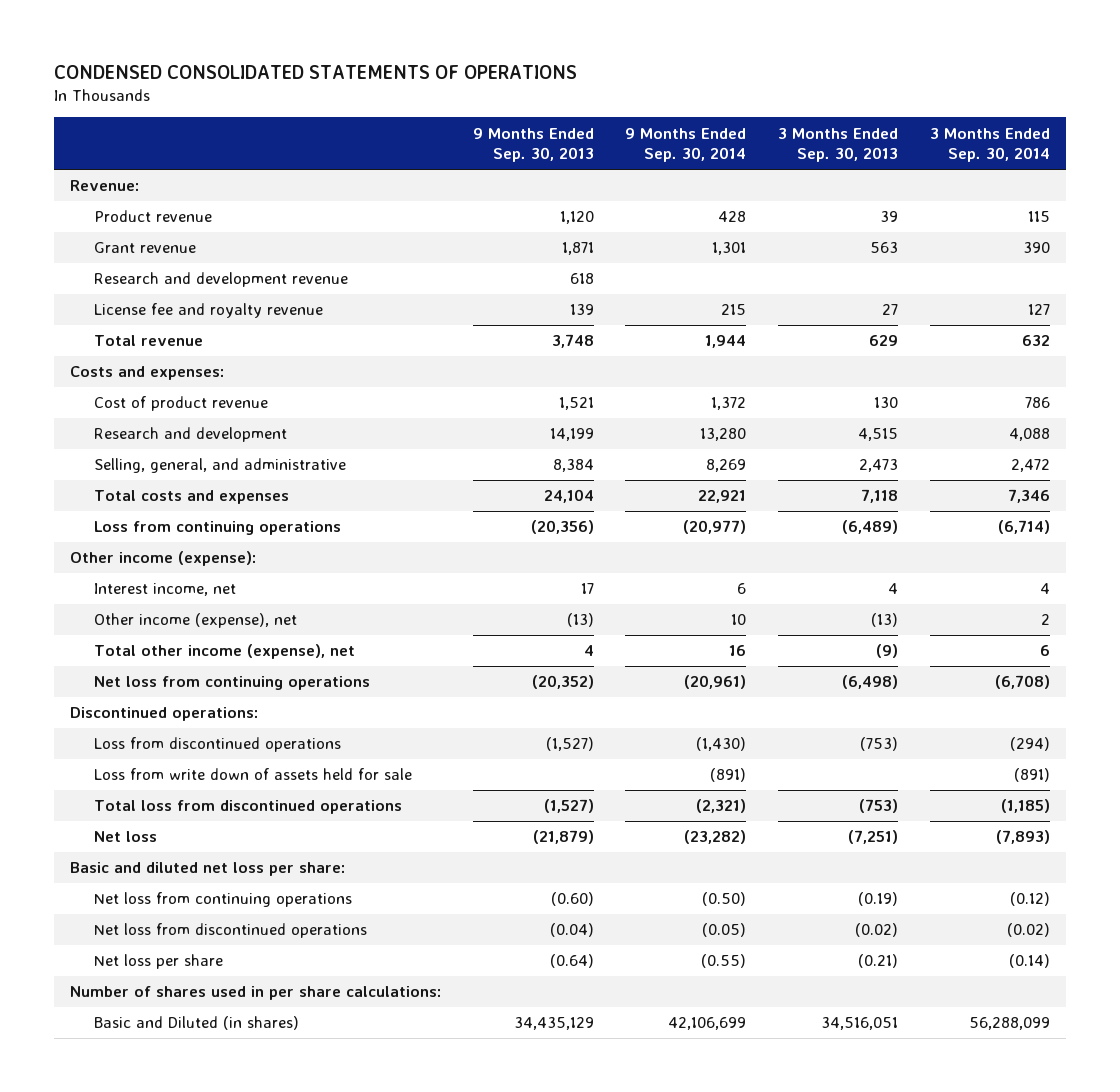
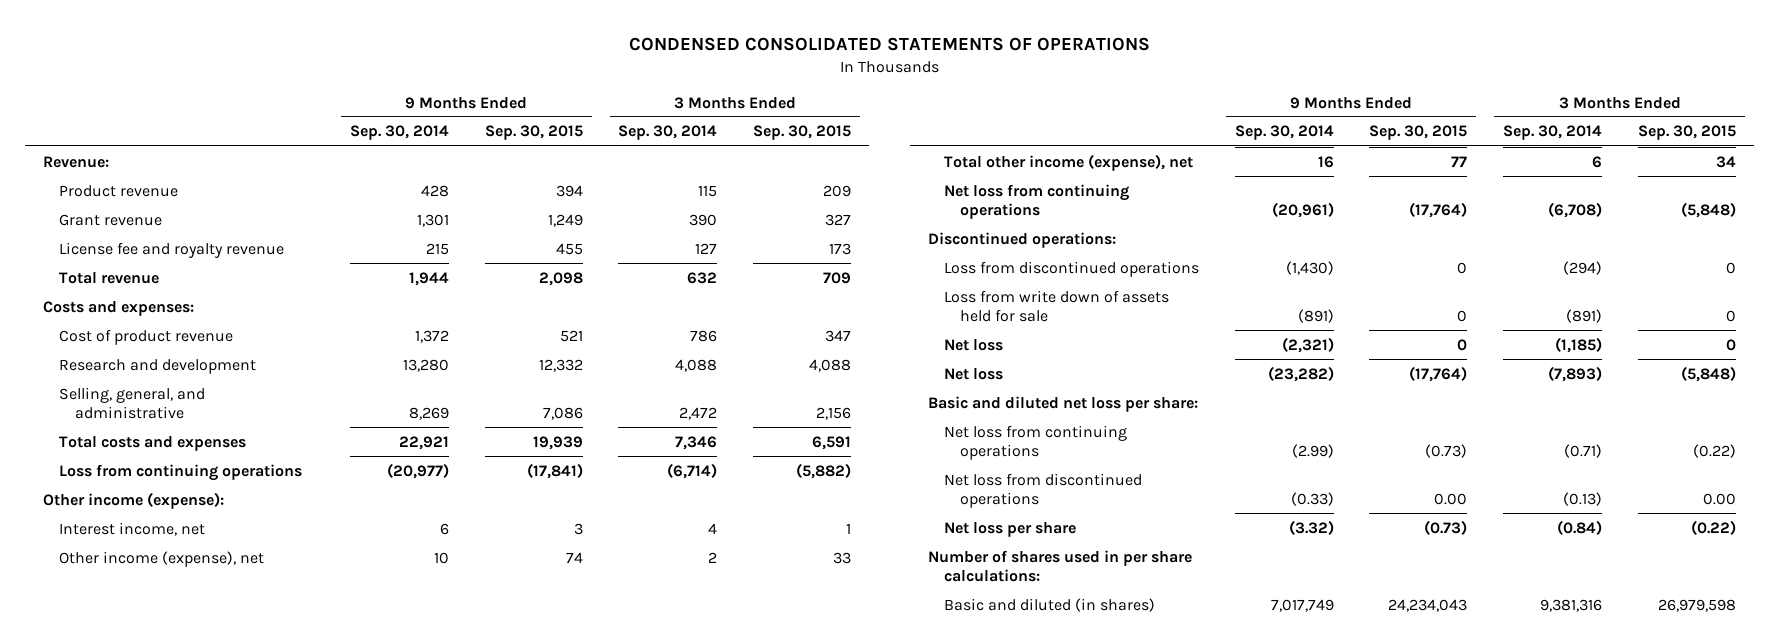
- | 9 Months Ended Sep. 30, 2013 | 9 Months Ended Sep. 30, 2014 | 3 Months Ended Sep. 30, 2013 | 3 Months Ended Sep. 30, 2014
+ | 9 Months Ended Sep. 30, 2014 | 9 Months Ended Sep. 30, 2015 | 3 Months Ended Sep. 30, 2014 | 3 Months Ended Sep. 30, 2015
- Research and development revenue | 618 | | |
- Total loss from discontinued operations | (1,527) | (2,321) | (753) | (1,185)
+ Net loss | (2,321) | 0 | (1,185) | 0
- Net loss from continuing operations | (0.60) | (0.50) | (0.19) | (0.12)
- Net loss from discontinued operations | (0.04) | (0.05) | (0.02) | (0.02)
- Net loss per share | (0.64) | (0.55) | (0.21) | (0.14)
+ Net loss from continuing operations | (2.99) | (0.73) | (0.71) | (0.22)
+ Net loss from discontinued operations | (0.33) | 0.00 | (0.13) | 0.00
+ Net loss per share | (3.32) | (0.73) | (0.84) | (0.22)
- Basic and Diluted (in shares) | 34,435,129 | 42,106,699 | 34,516,051 | 56,288,099
+ Basic and diluted (in shares) | 7,017,749 | 24,234,043 | 9,381,316 | 26,979,598

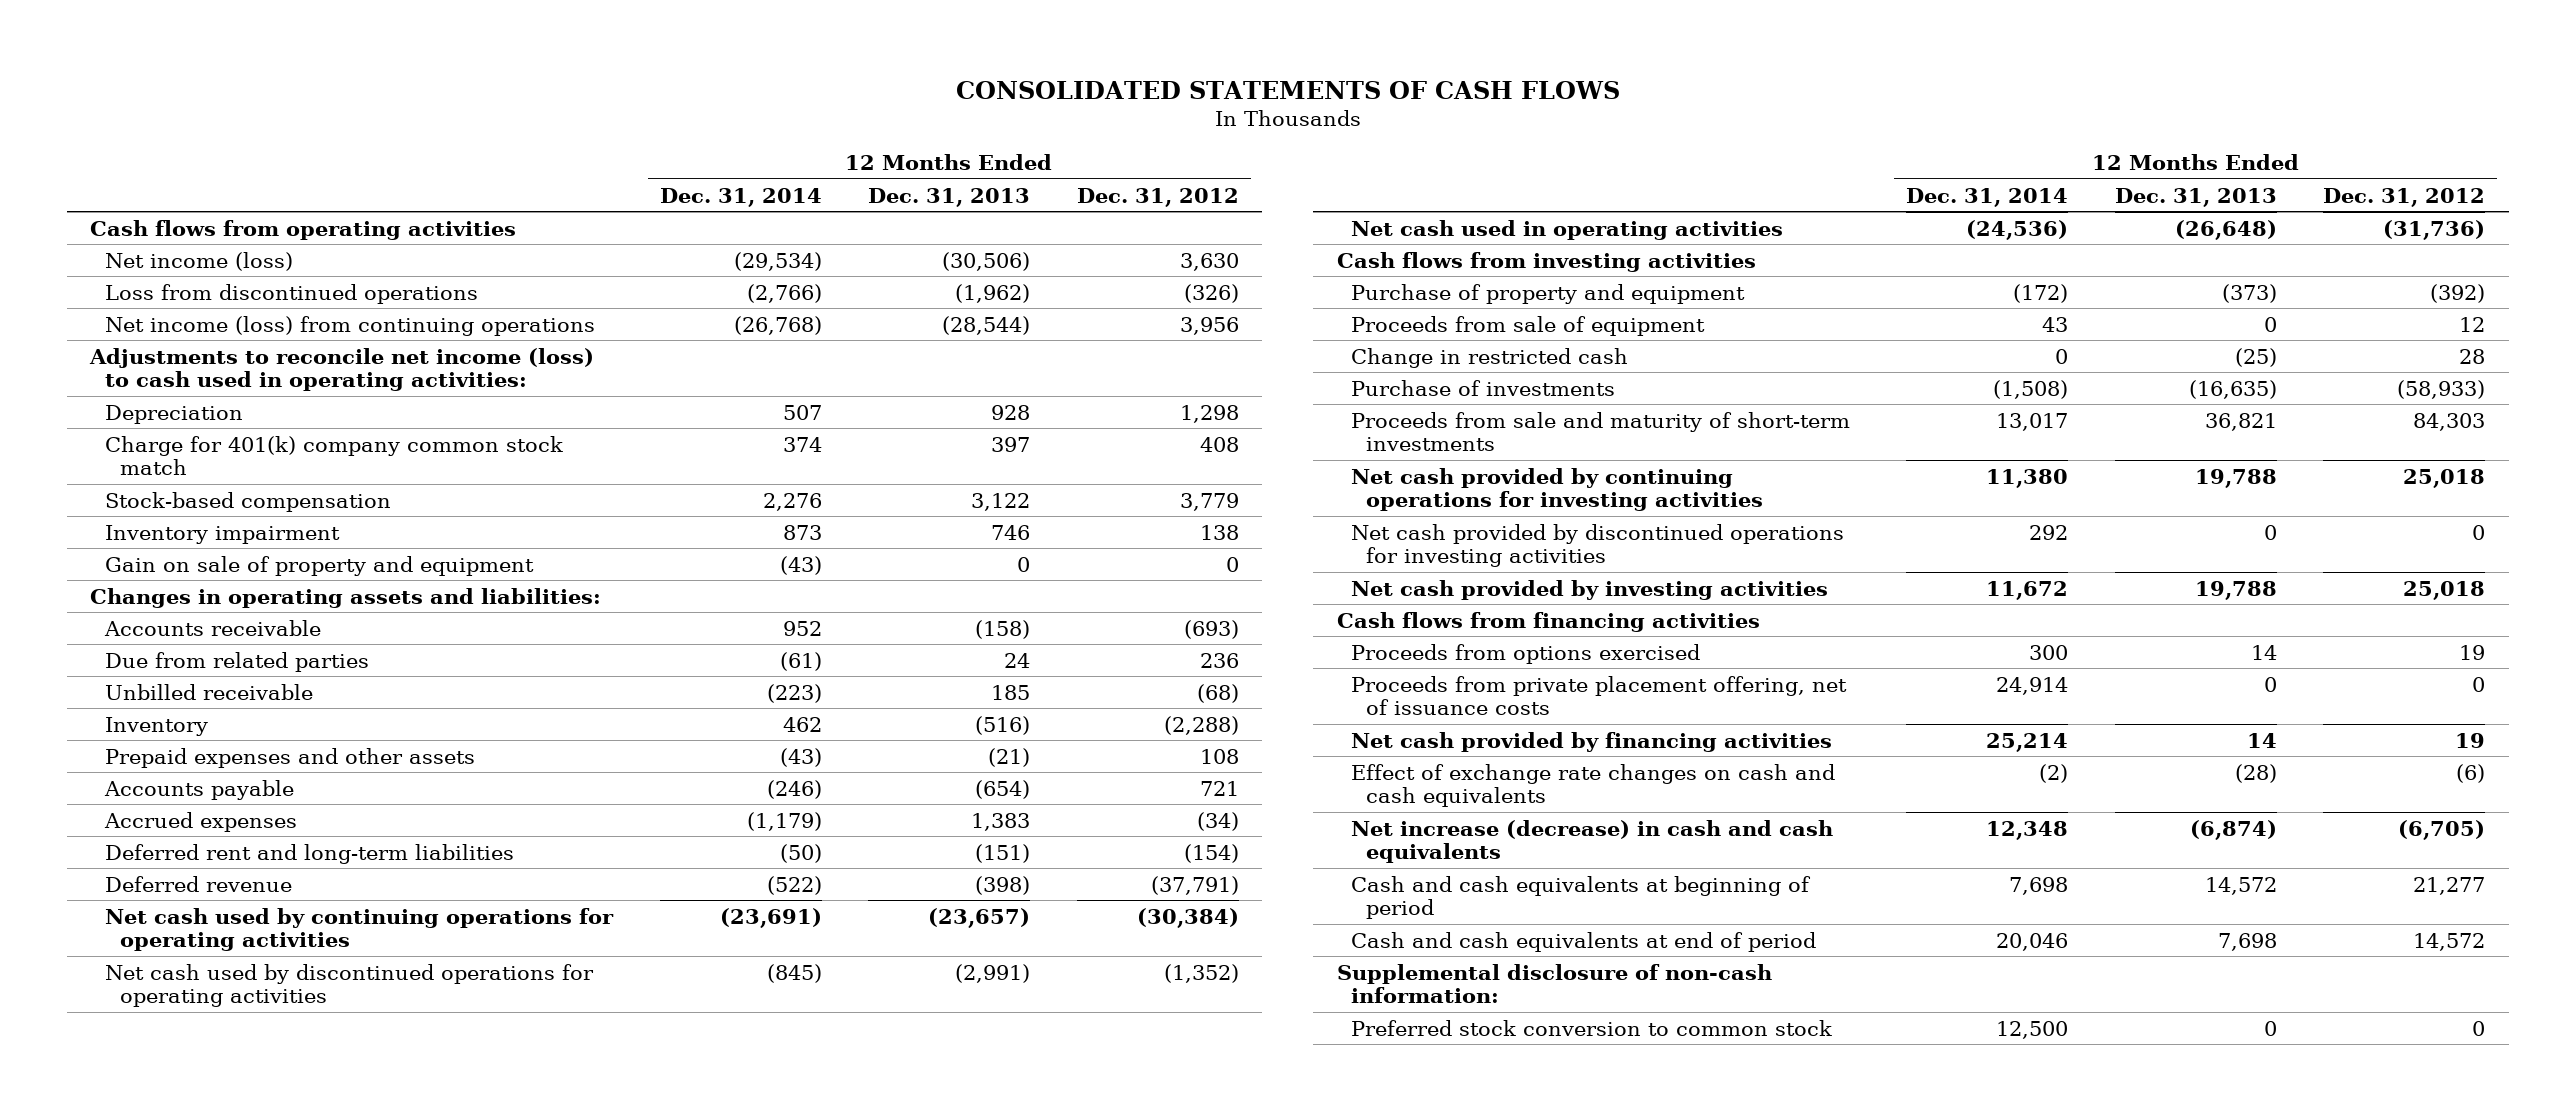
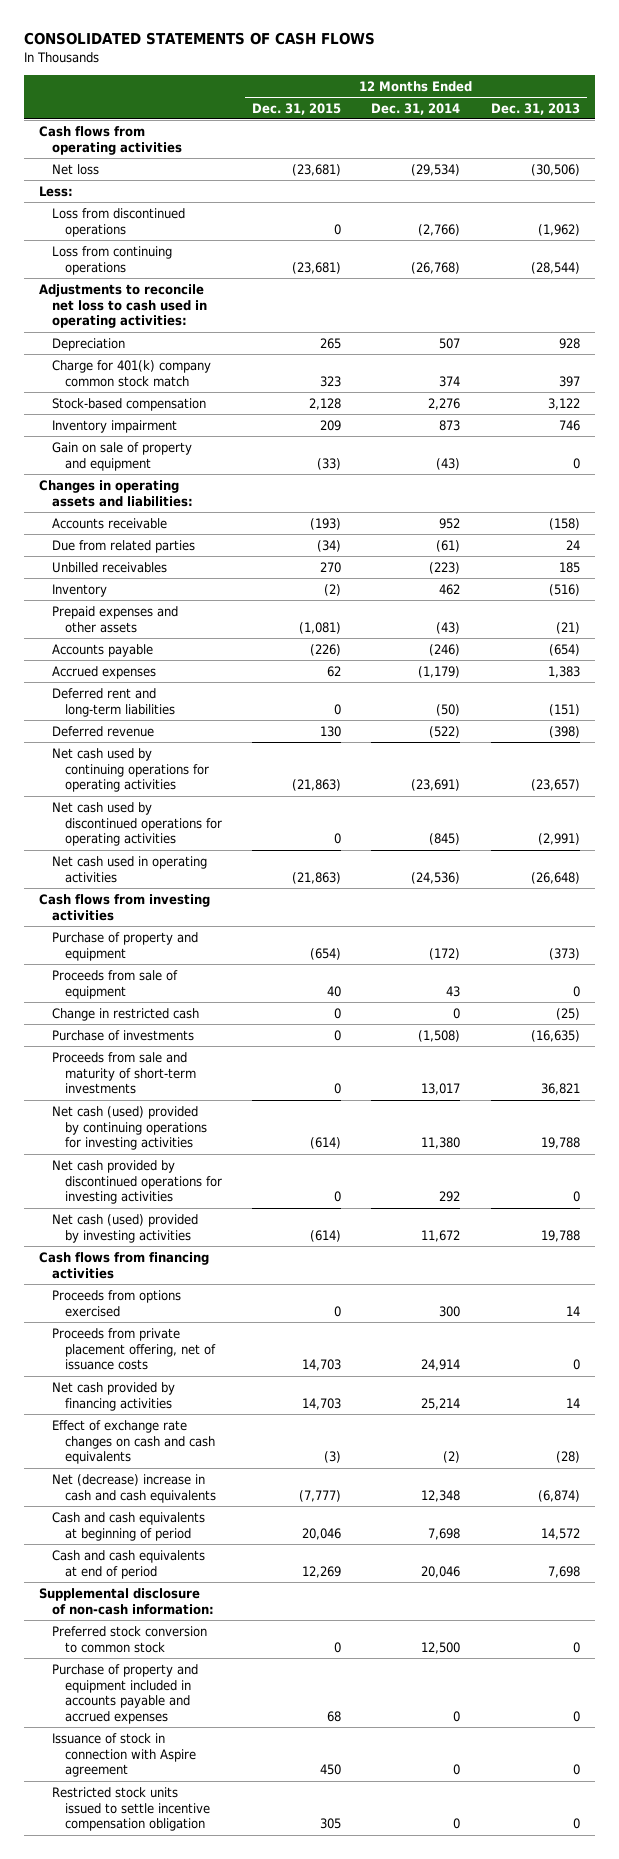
- | 12 Months Ended Dec. 31, 2014 | 12 Months Ended Dec. 31, 2013 | 12 Months Ended Dec. 31, 2012
+ | 12 Months Ended Dec. 31, 2015 | 12 Months Ended Dec. 31, 2014 | 12 Months Ended Dec. 31, 2013
- Net income (loss) | (29,534) | (30,506) | 3,630
+ Net loss | (23,681) | (29,534) | (30,506)
+ Less:
- Net income (loss) from continuing operations | (26,768) | (28,544) | 3,956
- Adjustments to reconcile net income (loss) to cash used in operating activities:
+ Loss from continuing operations | (23,681) | (26,768) | (28,544)
+ Adjustments to reconcile net loss to cash used in operating activities:
- Unbilled receivable | (223) | 185 | (68)
+ Unbilled receivables | 270 | (223) | 185
- Net cash provided by continuing operations for investing activities | 11,380 | 19,788 | 25,018
+ Net cash (used) provided by continuing operations for investing activities | (614) | 11,380 | 19,788
- Net cash provided by investing activities | 11,672 | 19,788 | 25,018
+ Net cash (used) provided by investing activities | (614) | 11,672 | 19,788
- Net increase (decrease) in cash and cash equivalents | 12,348 | (6,874) | (6,705)
+ Net (decrease) increase in cash and cash equivalents | (7,777) | 12,348 | (6,874)
+ Purchase of property and equipment included in accounts payable and accrued expenses | 68 | 0 | 0
+ Issuance of stock in connection with Aspire agreement | 450 | 0 | 0
+ Restricted stock units issued to settle incentive compensation obligation | 305 | 0 | 0

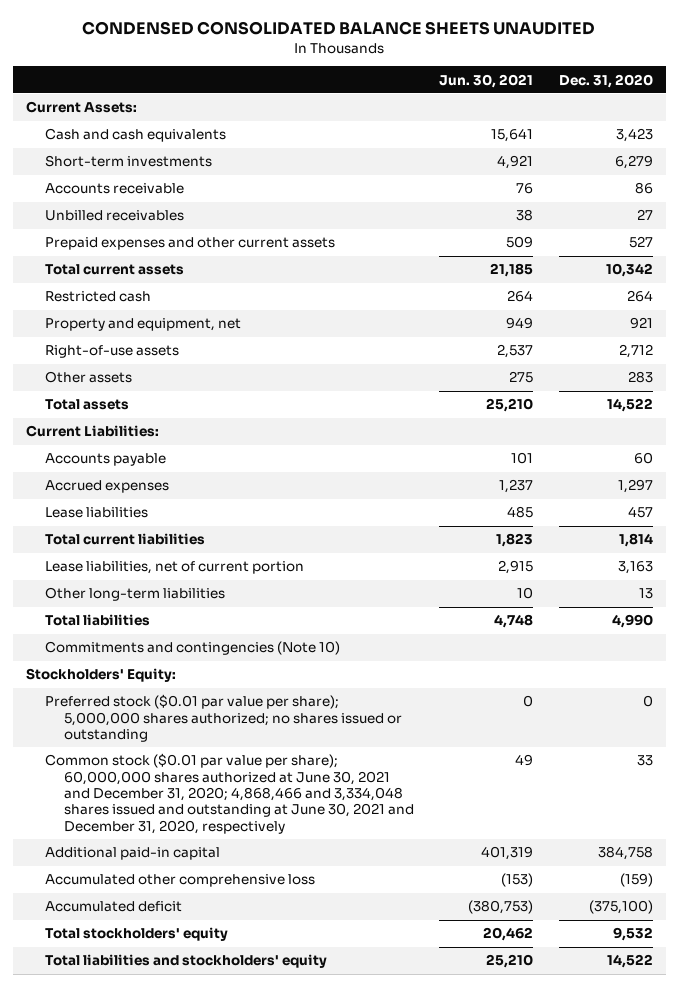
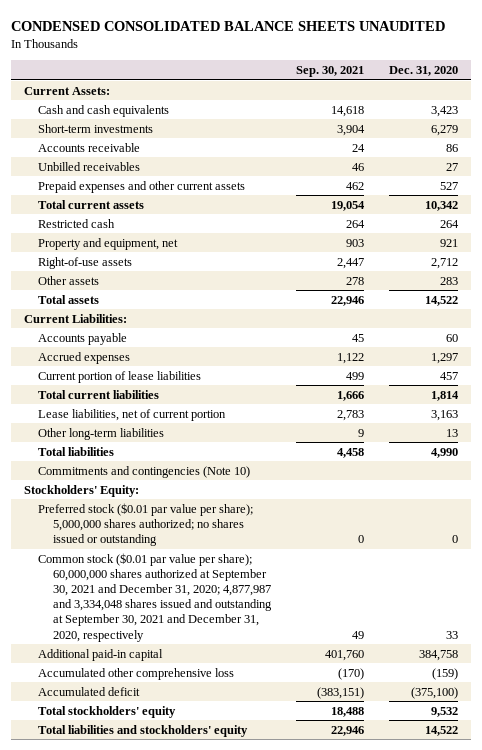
- | Jun. 30, 2021 | Dec. 31, 2020
+ | Sep. 30, 2021 | Dec. 31, 2020
- Lease liabilities | 485 | 457
+ Current portion of lease liabilities | 499 | 457
- Common stock ($0.01 par value per share); 60,000,000 shares authorized at June 30, 2021 and December 31, 2020; 4,868,466 and 3,334,048 shares issued and outstanding at June 30, 2021 and December 31, 2020, respectively | 49 | 33
+ Common stock ($0.01 par value per share); 60,000,000 shares authorized at September 30, 2021 and December 31, 2020; 4,877,987 and 3,334,048 shares issued and outstanding at September 30, 2021 and December 31, 2020, respectively | 49 | 33

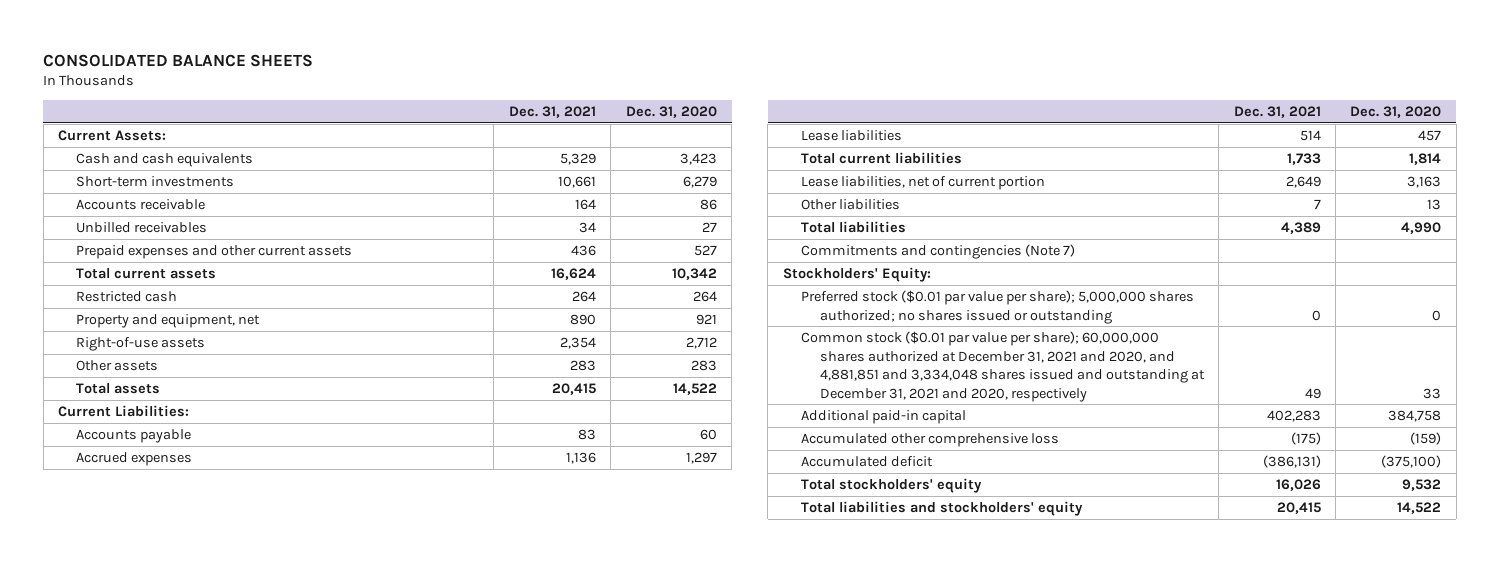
- CONDENSED CONSOLIDATED BALANCE SHEETS UNAUDITED
+ CONSOLIDATED BALANCE SHEETS
- | Sep. 30, 2021 | Dec. 31, 2020
+ | Dec. 31, 2021 | Dec. 31, 2020
- Current portion of lease liabilities | 499 | 457
+ Lease liabilities | 514 | 457
- Other long-term liabilities | 9 | 13
+ Other liabilities | 7 | 13
- Commitments and contingencies (Note 10)
+ Commitments and contingencies (Note 7)
- Common stock ($0.01 par value per share); 60,000,000 shares authorized at September 30, 2021 and December 31, 2020; 4,877,987 and 3,334,048 shares issued and outstanding at September 30, 2021 and December 31, 2020, respectively | 49 | 33
+ Common stock ($0.01 par value per share); 60,000,000 shares authorized at December 31, 2021 and 2020, and 4,881,851 and 3,334,048 shares issued and outstanding at December 31, 2021 and 2020, respectively | 49 | 33

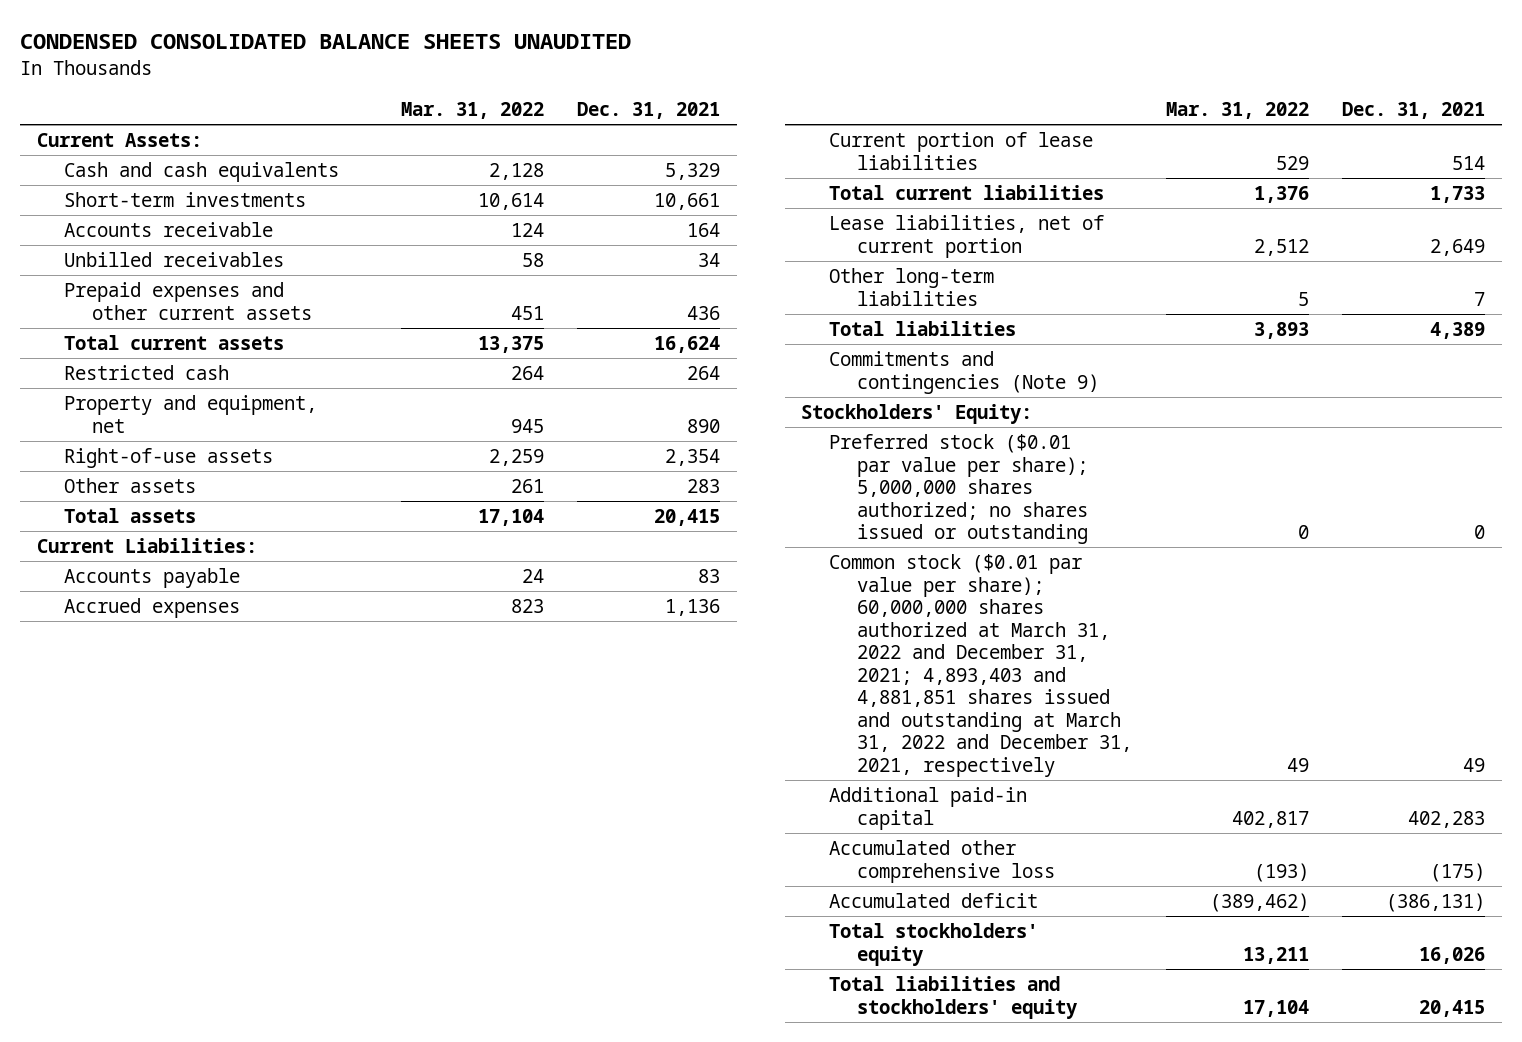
- CONSOLIDATED BALANCE SHEETS
+ CONDENSED CONSOLIDATED BALANCE SHEETS UNAUDITED
- | Dec. 31, 2021 | Dec. 31, 2020
+ | Mar. 31, 2022 | Dec. 31, 2021
- Lease liabilities | 514 | 457
+ Current portion of lease liabilities | 529 | 514
- Other liabilities | 7 | 13
+ Other long-term liabilities | 5 | 7
- Commitments and contingencies (Note 7)
+ Commitments and contingencies (Note 9)
- Common stock ($0.01 par value per share); 60,000,000 shares authorized at December 31, 2021 and 2020, and 4,881,851 and 3,334,048 shares issued and outstanding at December 31, 2021 and 2020, respectively | 49 | 33
+ Common stock ($0.01 par value per share); 60,000,000 shares authorized at March 31, 2022 and December 31, 2021; 4,893,403 and 4,881,851 shares issued and outstanding at March 31, 2022 and December 31, 2021, respectively | 49 | 49

